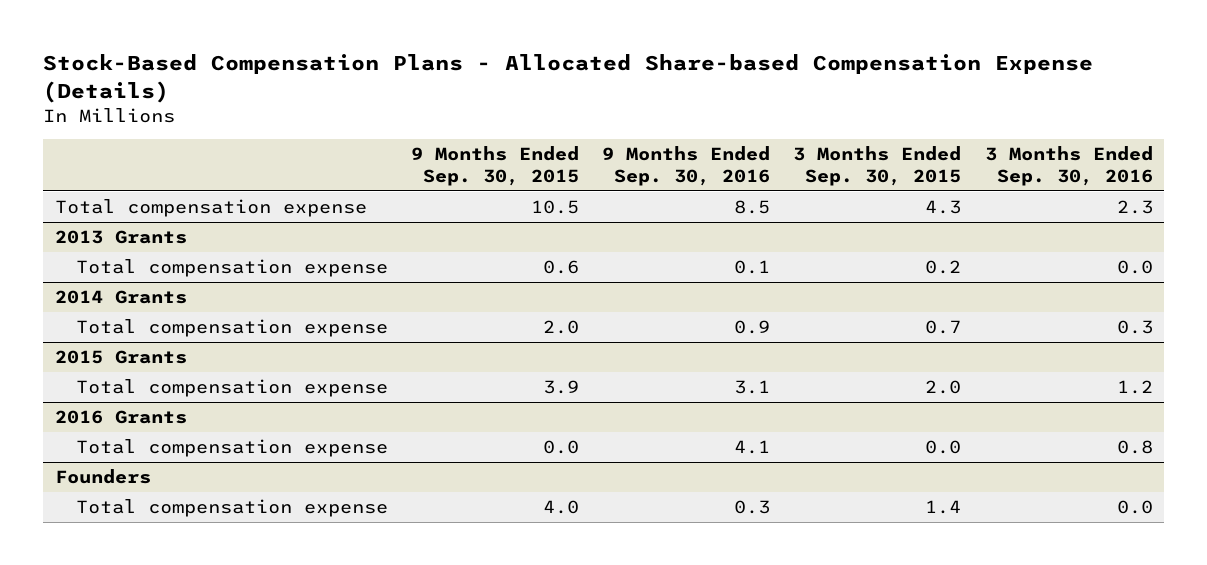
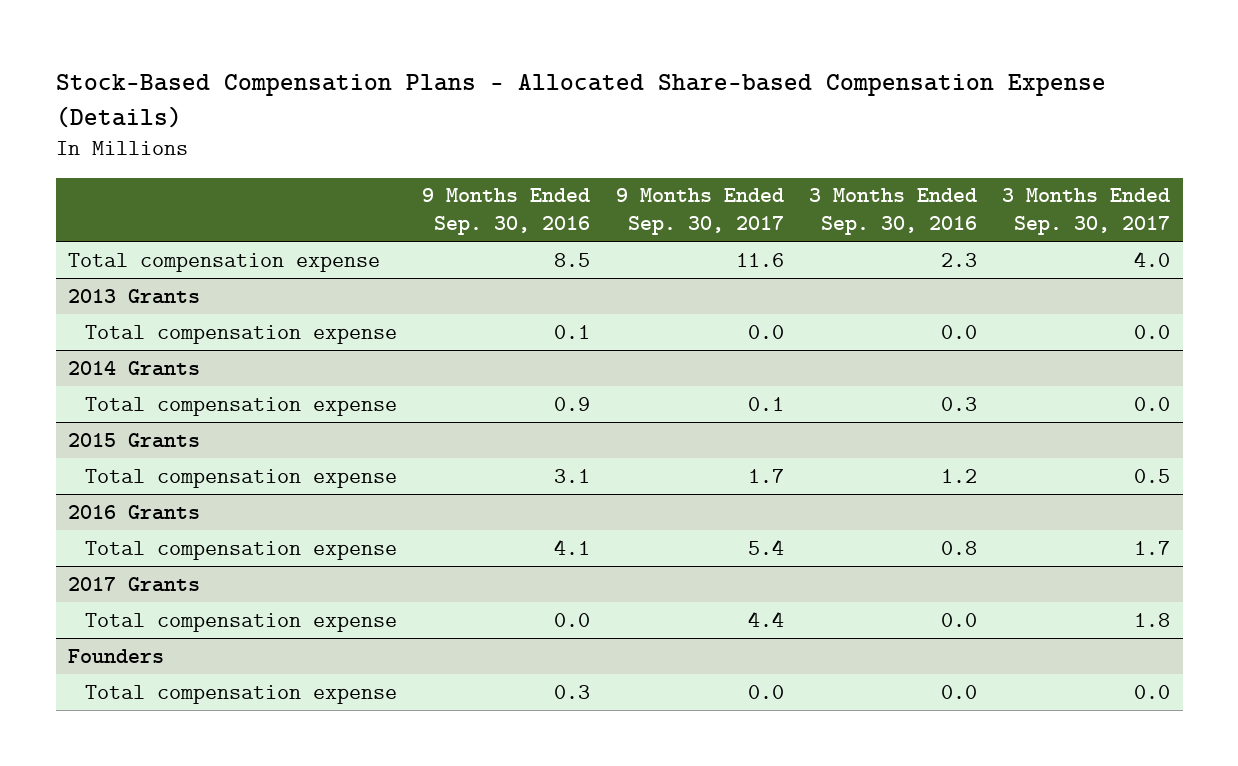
- | 9 Months Ended Sep. 30, 2015 | 9 Months Ended Sep. 30, 2016 | 3 Months Ended Sep. 30, 2015 | 3 Months Ended Sep. 30, 2016
+ | 9 Months Ended Sep. 30, 2016 | 9 Months Ended Sep. 30, 2017 | 3 Months Ended Sep. 30, 2016 | 3 Months Ended Sep. 30, 2017
+ 2017 Grants
+ Total compensation expense | 0.0 | 4.4 | 0.0 | 1.8

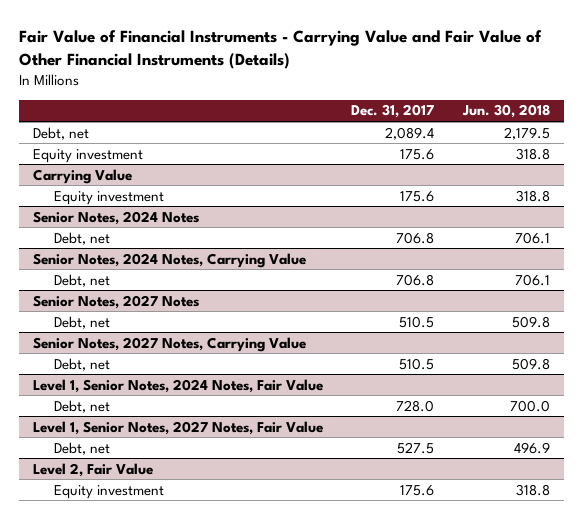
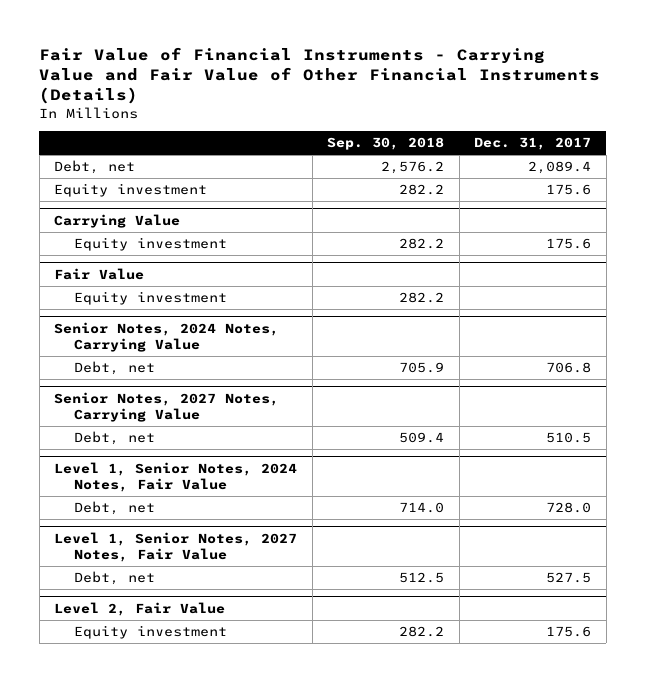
- | Dec. 31, 2017 | Jun. 30, 2018
+ | Sep. 30, 2018 | Dec. 31, 2017
- Senior Notes, 2024 Notes
- Debt, net | 706.8 | 706.1
+ Fair Value
+ Equity investment | 282.2 |
- Senior Notes, 2027 Notes
- Debt, net | 510.5 | 509.8

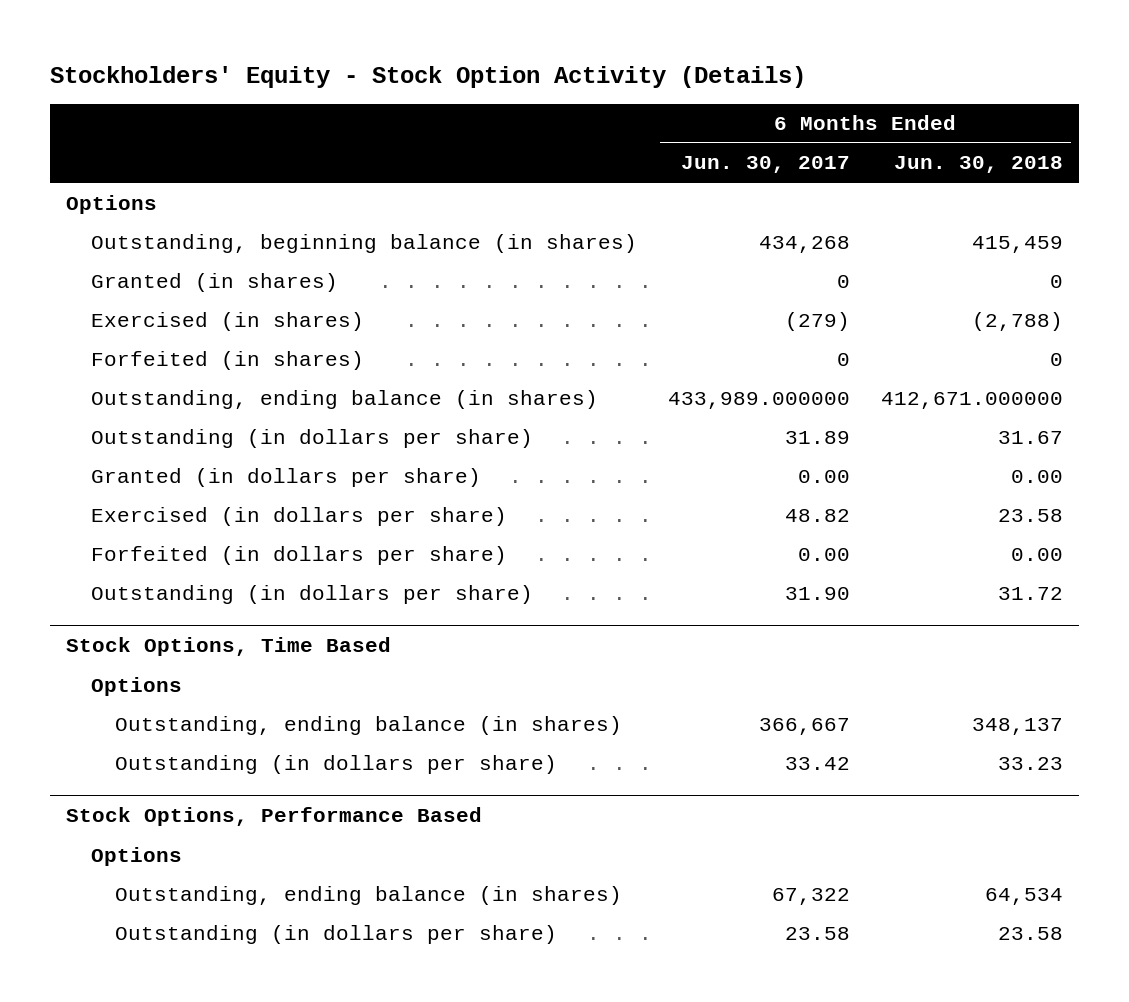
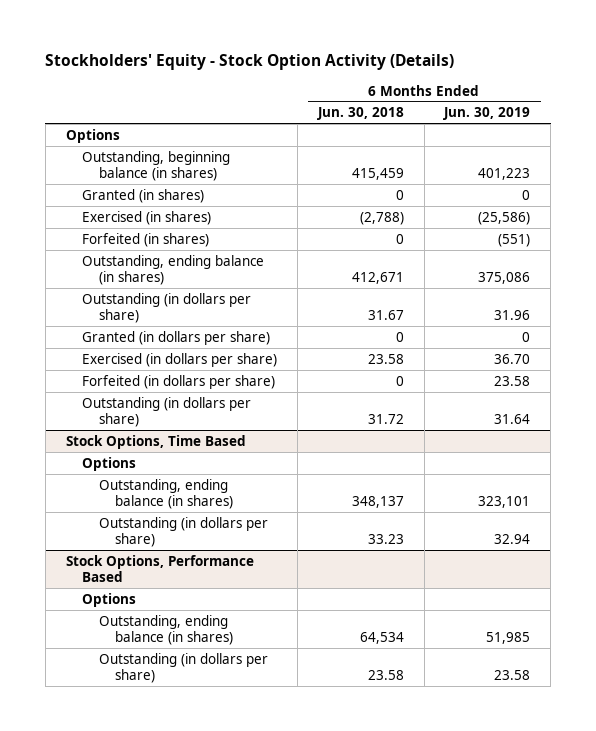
- | 6 Months Ended Jun. 30, 2017 | 6 Months Ended Jun. 30, 2018
+ | 6 Months Ended Jun. 30, 2018 | 6 Months Ended Jun. 30, 2019
- Outstanding, ending balance (in shares) | 433,989.000000 | 412,671.000000
+ Outstanding, ending balance (in shares) | 412,671 | 375,086
- Granted (in dollars per share) | 0.00 | 0.00
+ Granted (in dollars per share) | 0 | 0
- Forfeited (in dollars per share) | 0.00 | 0.00
+ Forfeited (in dollars per share) | 0 | 23.58

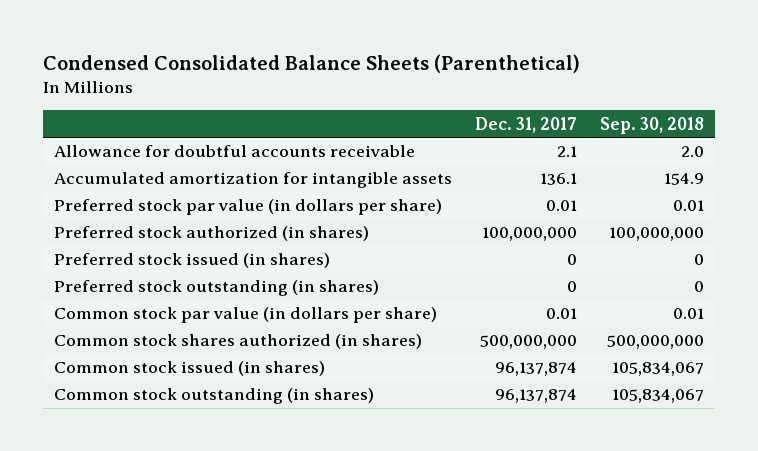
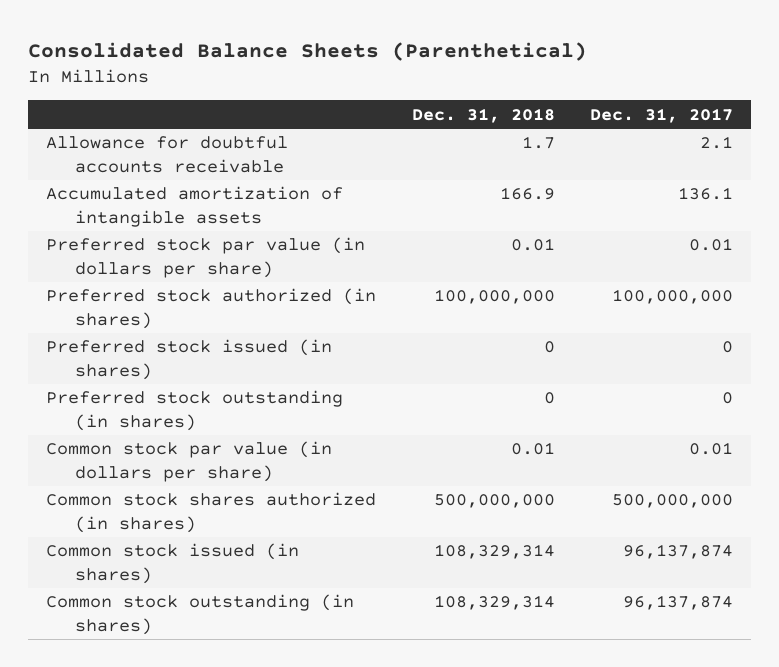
- Condensed Consolidated Balance Sheets (Parenthetical)
+ Consolidated Balance Sheets (Parenthetical)
- | Dec. 31, 2017 | Sep. 30, 2018
+ | Dec. 31, 2018 | Dec. 31, 2017
- Accumulated amortization for intangible assets | 136.1 | 154.9
+ Accumulated amortization of intangible assets | 166.9 | 136.1

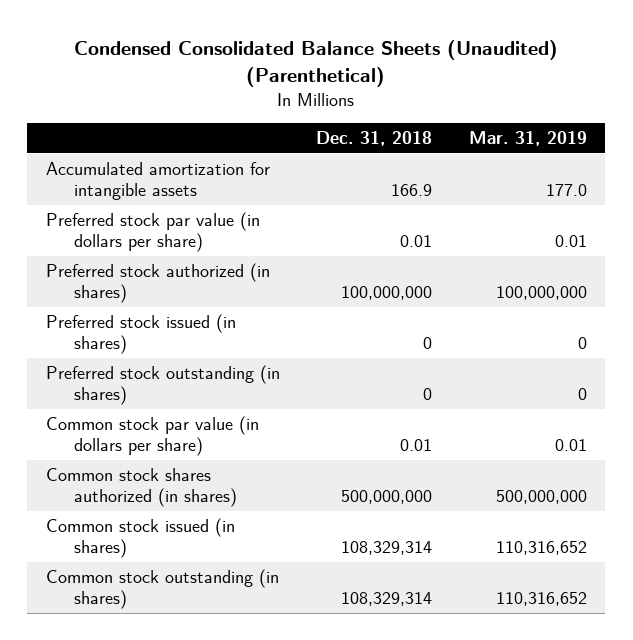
- Consolidated Balance Sheets (Parenthetical)
+ Condensed Consolidated Balance Sheets (Unaudited) (Parenthetical)
- | Dec. 31, 2018 | Dec. 31, 2017
+ | Dec. 31, 2018 | Mar. 31, 2019
- Allowance for doubtful accounts receivable | 1.7 | 2.1
- Accumulated amortization of intangible assets | 166.9 | 136.1
+ Accumulated amortization for intangible assets | 166.9 | 177.0

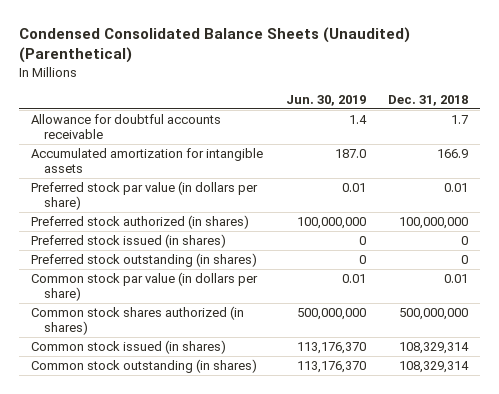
- | Dec. 31, 2018 | Mar. 31, 2019
+ | Jun. 30, 2019 | Dec. 31, 2018
+ Allowance for doubtful accounts receivable | 1.4 | 1.7

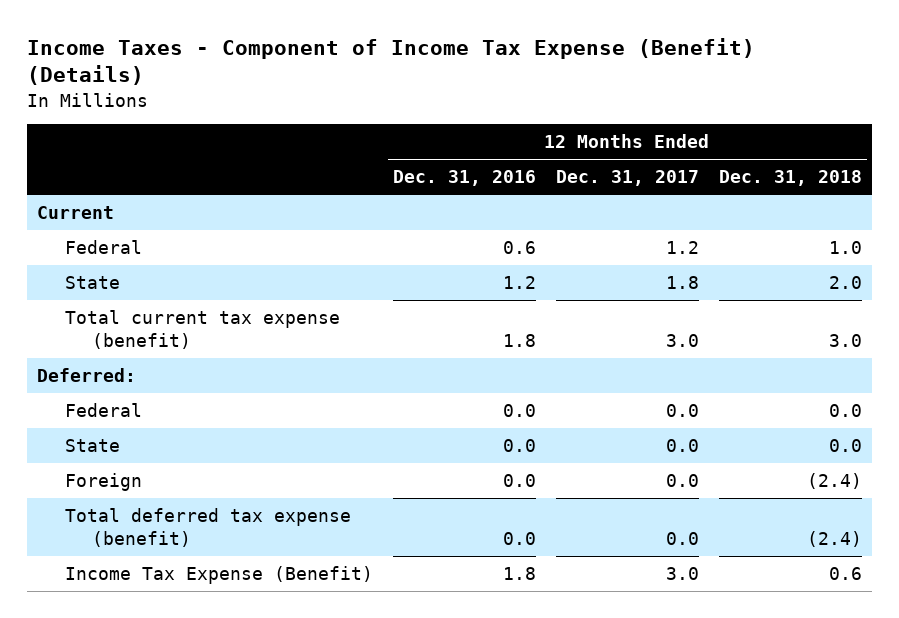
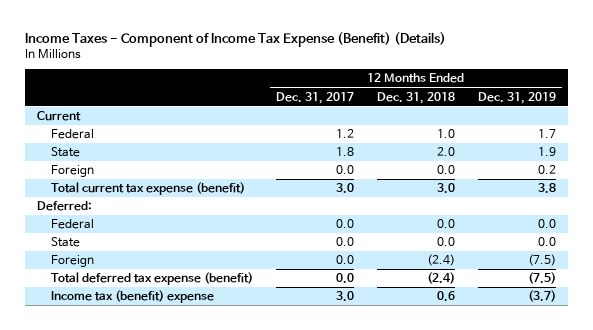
- | 12 Months Ended Dec. 31, 2016 | 12 Months Ended Dec. 31, 2017 | 12 Months Ended Dec. 31, 2018
+ | 12 Months Ended Dec. 31, 2017 | 12 Months Ended Dec. 31, 2018 | 12 Months Ended Dec. 31, 2019
+ Foreign | 0.0 | 0.0 | 0.2
- Income Tax Expense (Benefit) | 1.8 | 3.0 | 0.6
+ Income tax (benefit) expense | 3.0 | 0.6 | (3.7)

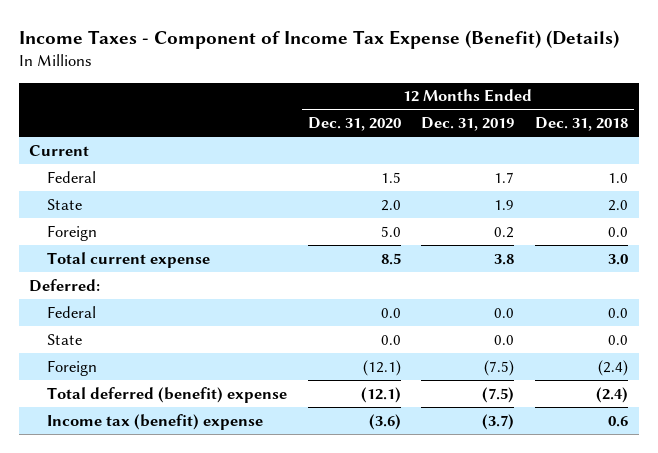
- | 12 Months Ended Dec. 31, 2017 | 12 Months Ended Dec. 31, 2018 | 12 Months Ended Dec. 31, 2019
+ | 12 Months Ended Dec. 31, 2020 | 12 Months Ended Dec. 31, 2019 | 12 Months Ended Dec. 31, 2018
- Total current tax expense (benefit) | 3.0 | 3.0 | 3.8
+ Total current expense | 8.5 | 3.8 | 3.0
- Total deferred tax expense (benefit) | 0.0 | (2.4) | (7.5)
+ Total deferred (benefit) expense | (12.1) | (7.5) | (2.4)

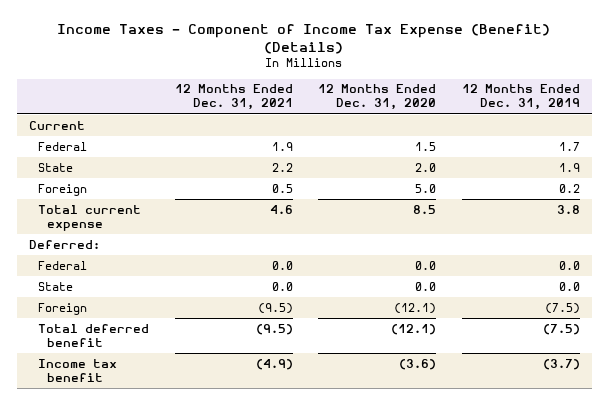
- | 12 Months Ended Dec. 31, 2020 | 12 Months Ended Dec. 31, 2019 | 12 Months Ended Dec. 31, 2018
+ | 12 Months Ended Dec. 31, 2021 | 12 Months Ended Dec. 31, 2020 | 12 Months Ended Dec. 31, 2019
- Total deferred (benefit) expense | (12.1) | (7.5) | (2.4)
- Income tax (benefit) expense | (3.6) | (3.7) | 0.6
+ Total deferred benefit | (9.5) | (12.1) | (7.5)
+ Income tax benefit | (4.9) | (3.6) | (3.7)

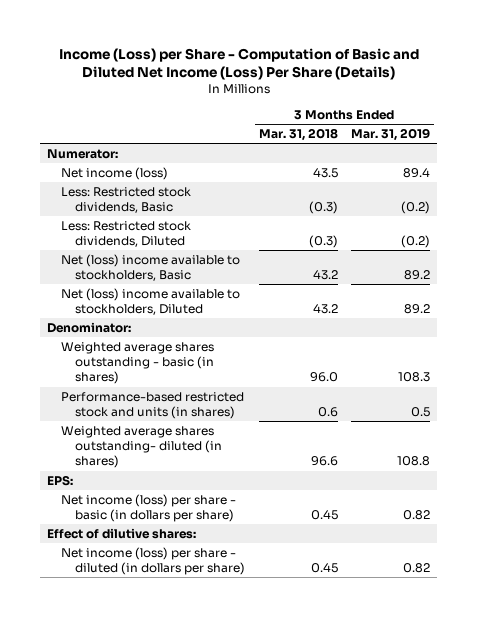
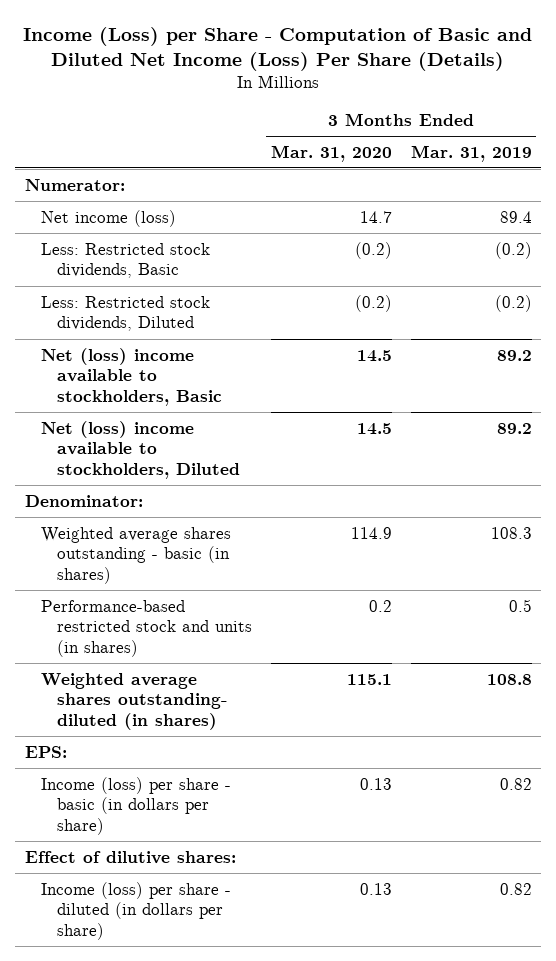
- | 3 Months Ended Mar. 31, 2018 | 3 Months Ended Mar. 31, 2019
+ | 3 Months Ended Mar. 31, 2020 | 3 Months Ended Mar. 31, 2019
- Net income (loss) per share - basic (in dollars per share) | 0.45 | 0.82
+ Income (loss) per share - basic (in dollars per share) | 0.13 | 0.82
- Net income (loss) per share - diluted (in dollars per share) | 0.45 | 0.82
+ Income (loss) per share - diluted (in dollars per share) | 0.13 | 0.82

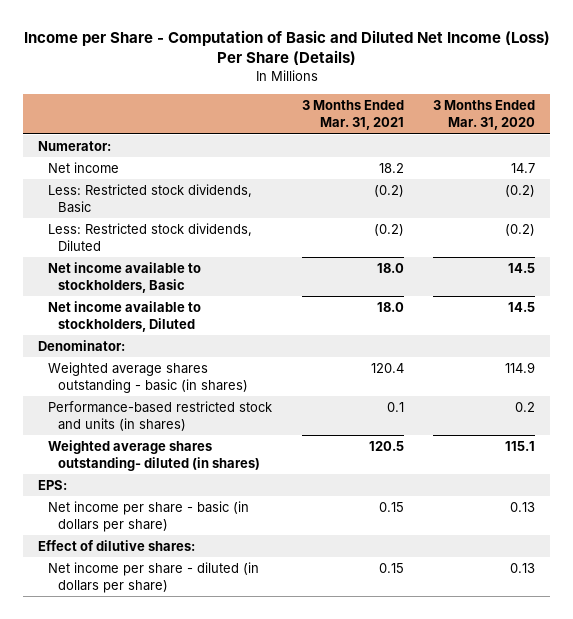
- Income (Loss) per Share - Computation of Basic and Diluted Net Income (Loss) Per Share (Details)
+ Income per Share - Computation of Basic and Diluted Net Income (Loss) Per Share (Details)
- | 3 Months Ended Mar. 31, 2020 | 3 Months Ended Mar. 31, 2019
+ | 3 Months Ended Mar. 31, 2021 | 3 Months Ended Mar. 31, 2020
- Net income (loss) | 14.7 | 89.4
+ Net income | 18.2 | 14.7
- Net (loss) income available to stockholders, Basic | 14.5 | 89.2
- Net (loss) income available to stockholders, Diluted | 14.5 | 89.2
+ Net income available to stockholders, Basic | 18.0 | 14.5
+ Net income available to stockholders, Diluted | 18.0 | 14.5
- Income (loss) per share - basic (in dollars per share) | 0.13 | 0.82
+ Net income per share - basic (in dollars per share) | 0.15 | 0.13
- Income (loss) per share - diluted (in dollars per share) | 0.13 | 0.82
+ Net income per share - diluted (in dollars per share) | 0.15 | 0.13

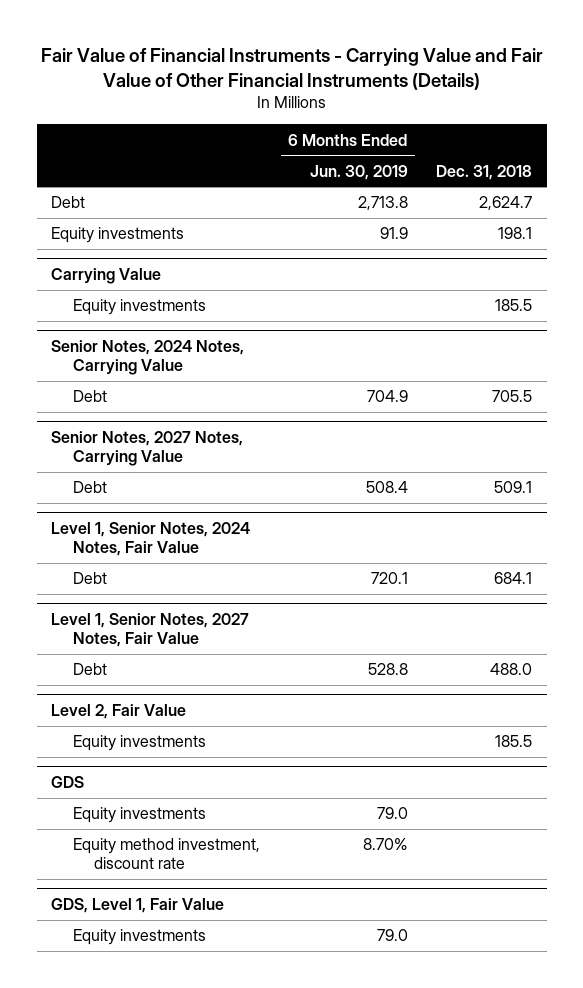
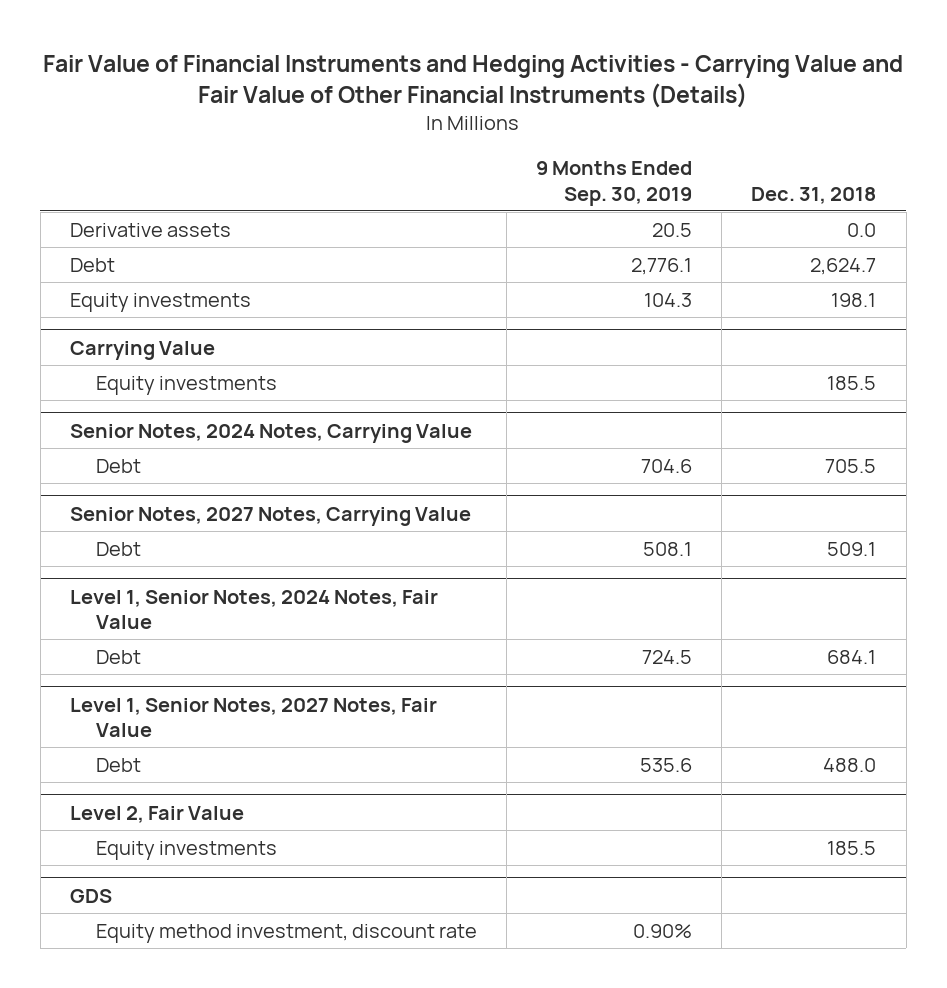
- Fair Value of Financial Instruments - Carrying Value and Fair Value of Other Financial Instruments (Details)
+ Fair Value of Financial Instruments and Hedging Activities - Carrying Value and Fair Value of Other Financial Instruments (Details)
- | 6 Months Ended Jun. 30, 2019 | Dec. 31, 2018
+ | 9 Months Ended Sep. 30, 2019 | Dec. 31, 2018
+ Derivative assets | 20.5 | 0.0
@ GDS
- Equity investments | 79.0 |
- GDS, Level 1, Fair Value
- Equity investments | 79.0 |

